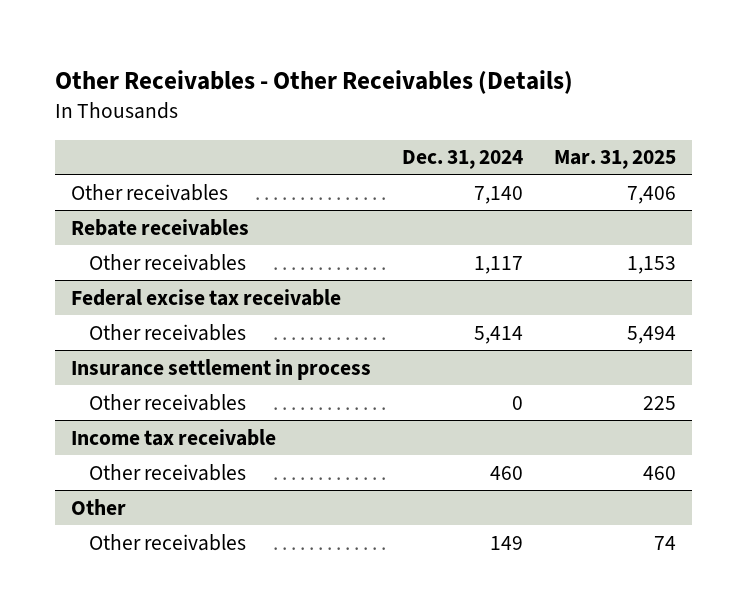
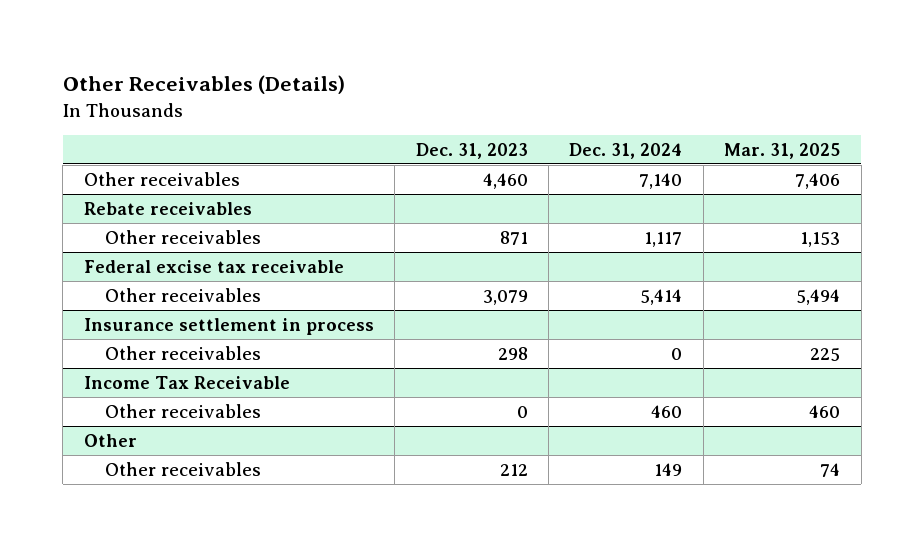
- Other Receivables - Other Receivables (Details)
+ Other Receivables (Details)
- | Dec. 31, 2024 | Mar. 31, 2025
+ | Dec. 31, 2023 | Dec. 31, 2024 | Mar. 31, 2025
- Income tax receivable
+ Income Tax Receivable

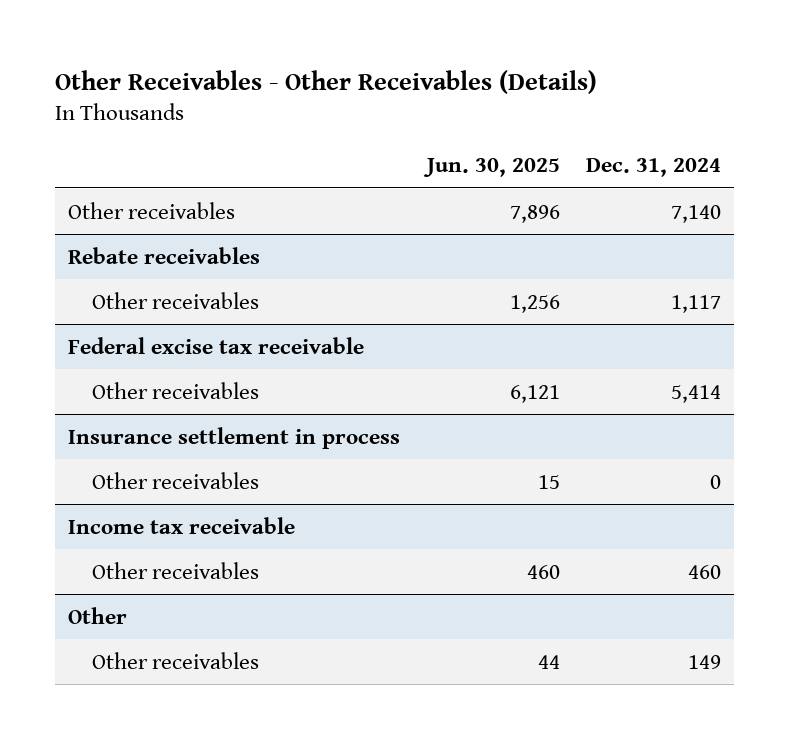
- Other Receivables (Details)
+ Other Receivables - Other Receivables (Details)
- | Dec. 31, 2023 | Dec. 31, 2024 | Mar. 31, 2025
+ | Jun. 30, 2025 | Dec. 31, 2024
- Income Tax Receivable
+ Income tax receivable

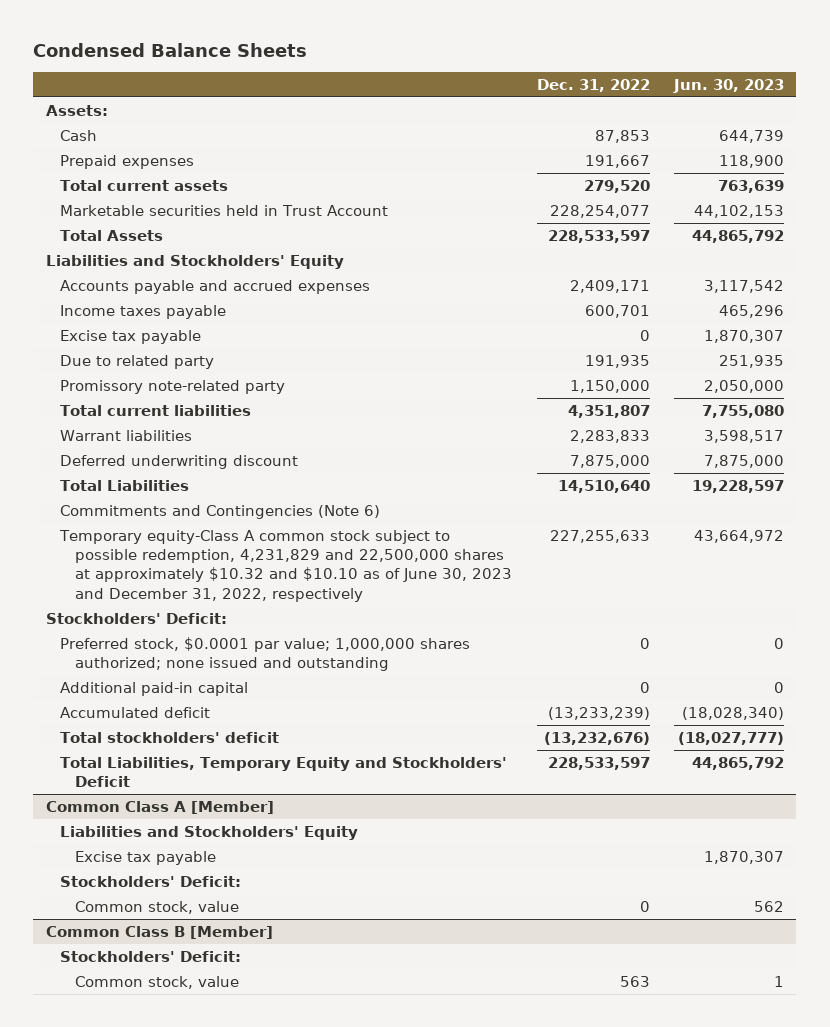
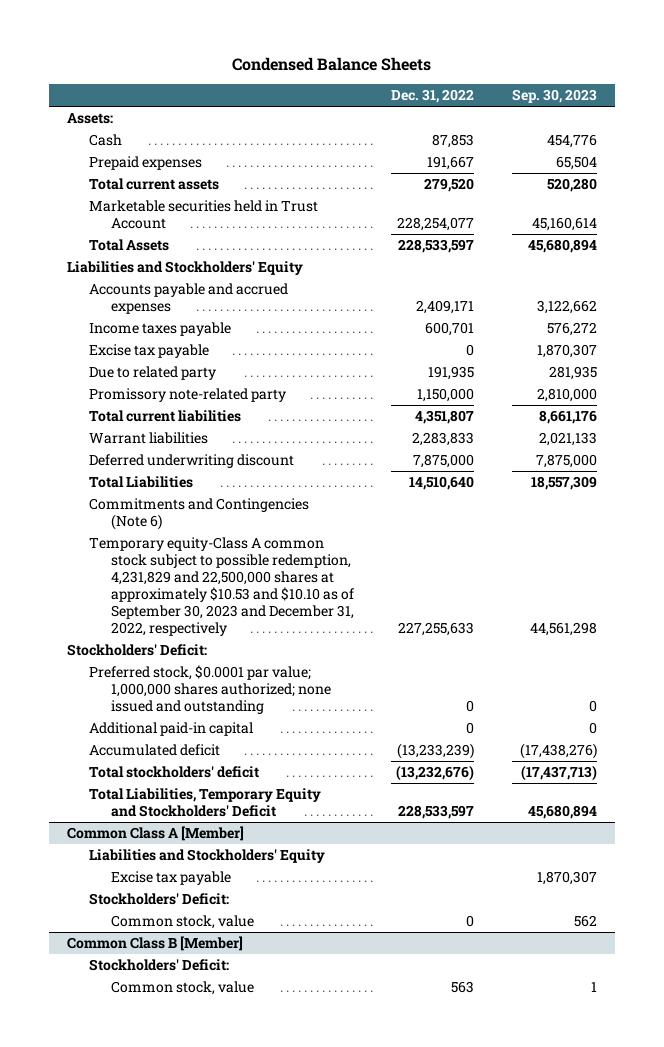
- | Dec. 31, 2022 | Jun. 30, 2023
+ | Dec. 31, 2022 | Sep. 30, 2023
- Temporary equity-Class A common stock subject to possible redemption, 4,231,829 and 22,500,000 shares at approximately $10.32 and $10.10 as of June 30, 2023 and December 31, 2022, respectively | 227,255,633 | 43,664,972
+ Temporary equity-Class A common stock subject to possible redemption, 4,231,829 and 22,500,000 shares at approximately $10.53 and $10.10 as of September 30, 2023 and December 31, 2022, respectively | 227,255,633 | 44,561,298

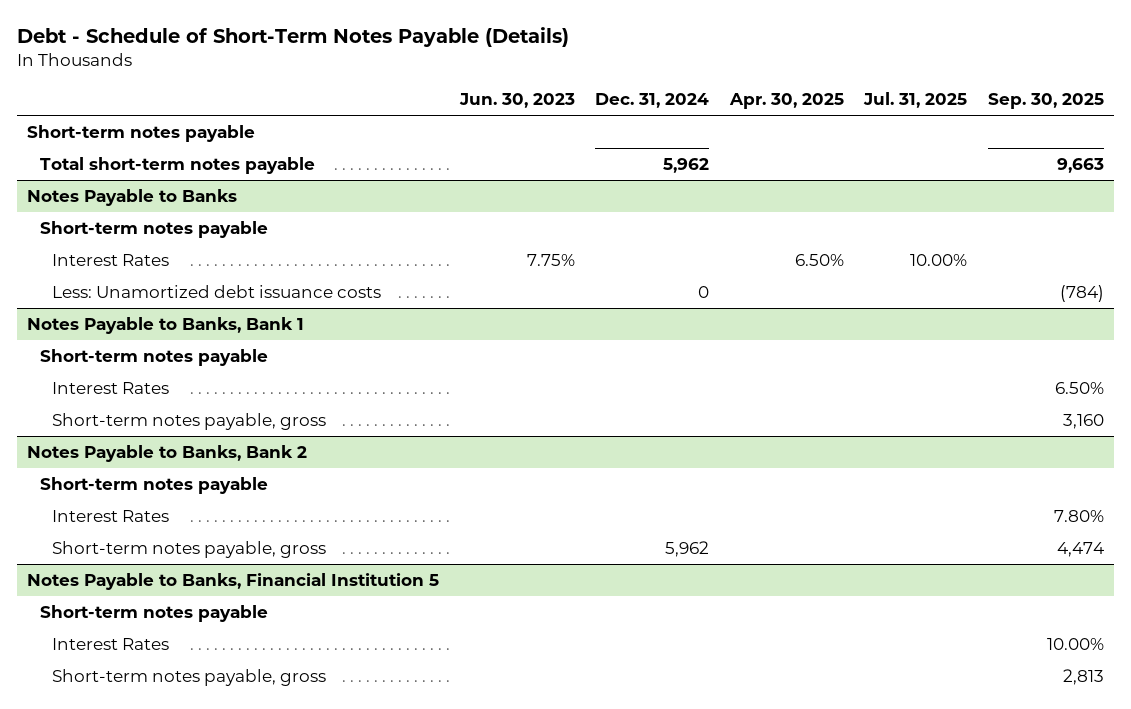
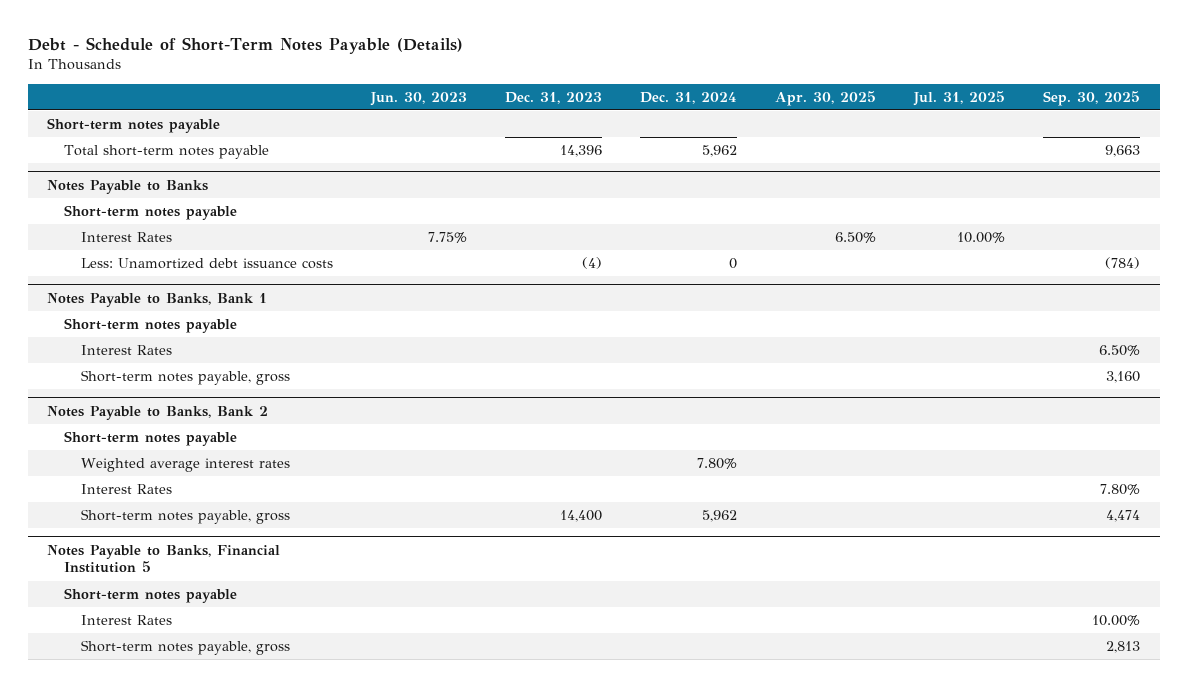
- | Jun. 30, 2023 | Dec. 31, 2024 | Apr. 30, 2025 | Jul. 31, 2025 | Sep. 30, 2025
+ | Jun. 30, 2023 | Dec. 31, 2023 | Dec. 31, 2024 | Apr. 30, 2025 | Jul. 31, 2025 | Sep. 30, 2025
@ Notes Payable to Banks, Bank 2
+ Weighted average interest rates | | | 7.80% | | |

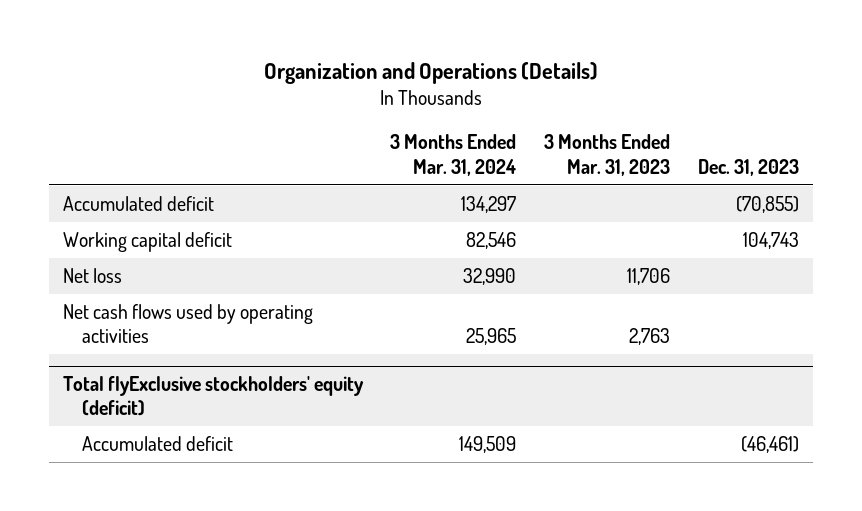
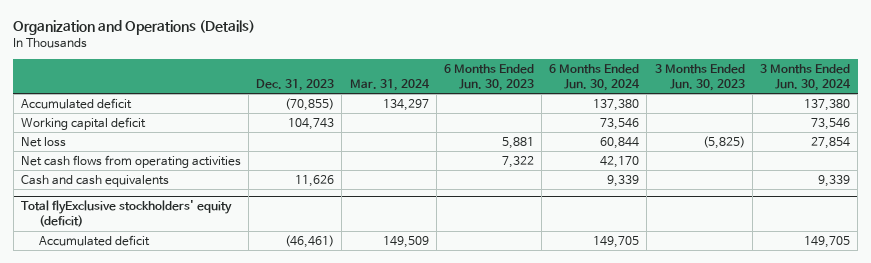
- | 3 Months Ended Mar. 31, 2024 | 3 Months Ended Mar. 31, 2023 | Dec. 31, 2023
+ | Dec. 31, 2023 | Mar. 31, 2024 | 6 Months Ended Jun. 30, 2023 | 6 Months Ended Jun. 30, 2024 | 3 Months Ended Jun. 30, 2023 | 3 Months Ended Jun. 30, 2024
- Net cash flows used by operating activities | 25,965 | 2,763 |
+ Net cash flows from operating activities | | | 7,322 | 42,170 | |
+ Cash and cash equivalents | 11,626 | | | 9,339 | | 9,339

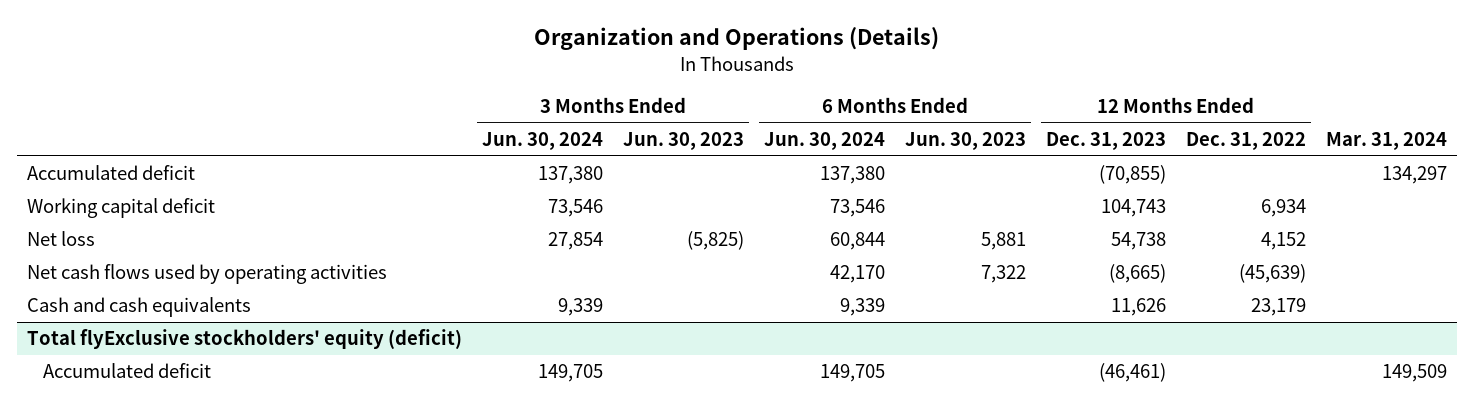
- | Dec. 31, 2023 | Mar. 31, 2024 | 6 Months Ended Jun. 30, 2023 | 6 Months Ended Jun. 30, 2024 | 3 Months Ended Jun. 30, 2023 | 3 Months Ended Jun. 30, 2024
+ | 3 Months Ended Jun. 30, 2024 | 3 Months Ended Jun. 30, 2023 | 6 Months Ended Jun. 30, 2024 | 6 Months Ended Jun. 30, 2023 | 12 Months Ended Dec. 31, 2023 | 12 Months Ended Dec. 31, 2022 | Mar. 31, 2024
- Net cash flows from operating activities | | | 7,322 | 42,170 | |
+ Net cash flows used by operating activities | | | 42,170 | 7,322 | (8,665) | (45,639) |

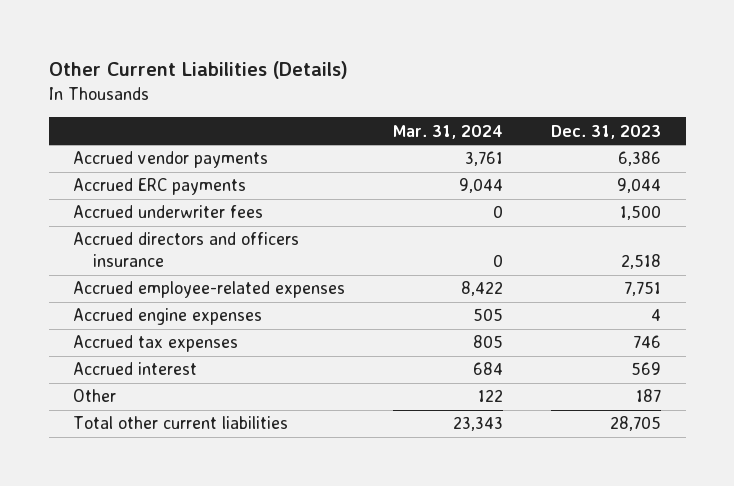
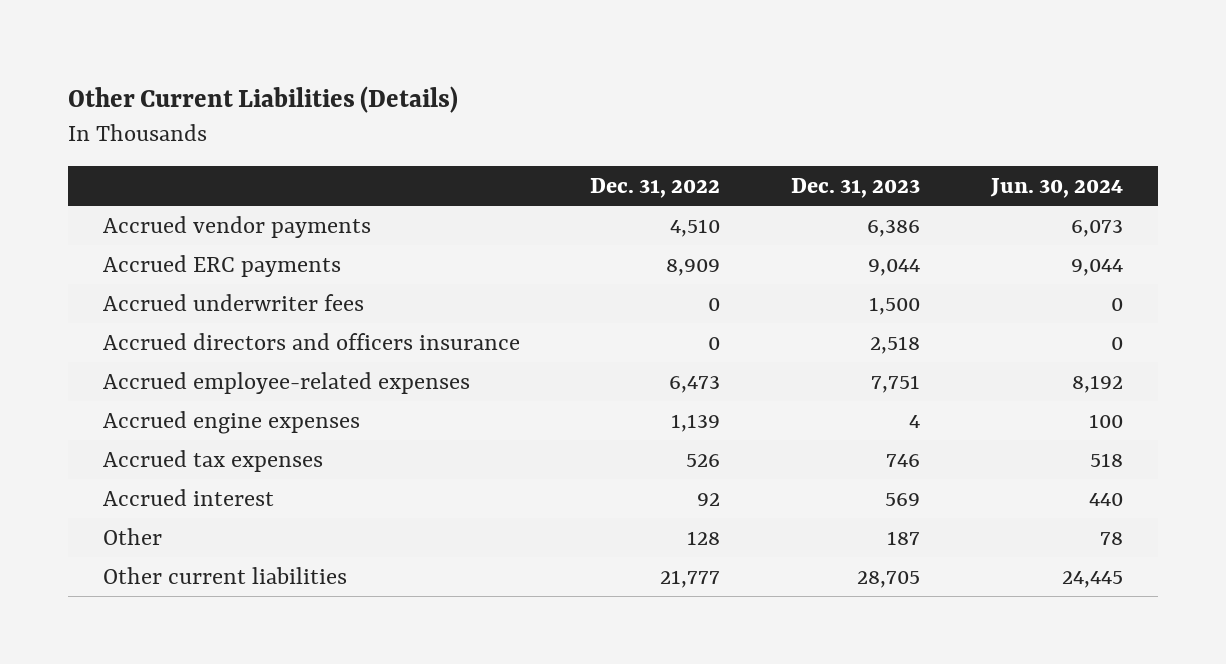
- | Mar. 31, 2024 | Dec. 31, 2023
+ | Dec. 31, 2022 | Dec. 31, 2023 | Jun. 30, 2024
- Total other current liabilities | 23,343 | 28,705
+ Other current liabilities | 21,777 | 28,705 | 24,445

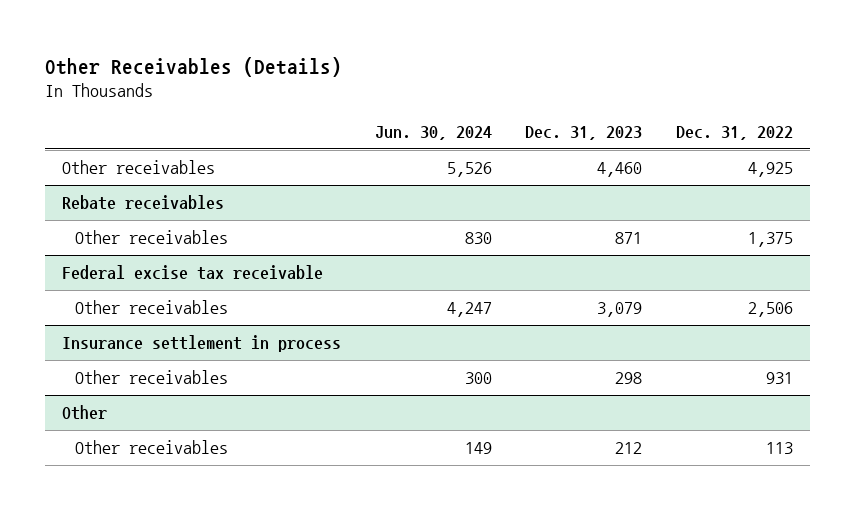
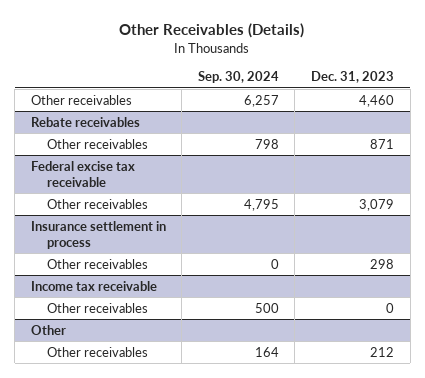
- | Jun. 30, 2024 | Dec. 31, 2023 | Dec. 31, 2022
+ | Sep. 30, 2024 | Dec. 31, 2023
+ Income tax receivable
+ Other receivables | 500 | 0

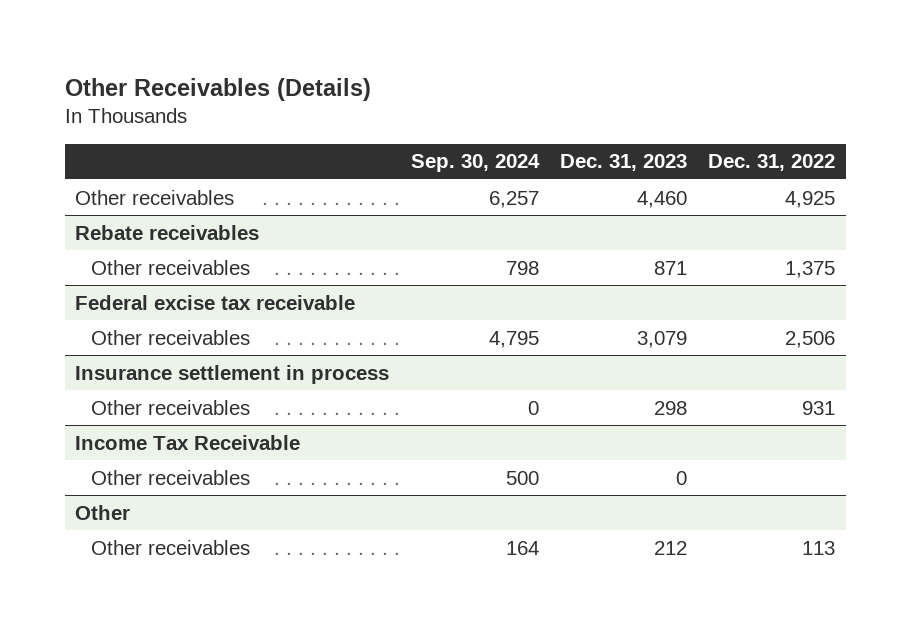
- | Sep. 30, 2024 | Dec. 31, 2023
+ | Sep. 30, 2024 | Dec. 31, 2023 | Dec. 31, 2022
- Income tax receivable
+ Income Tax Receivable

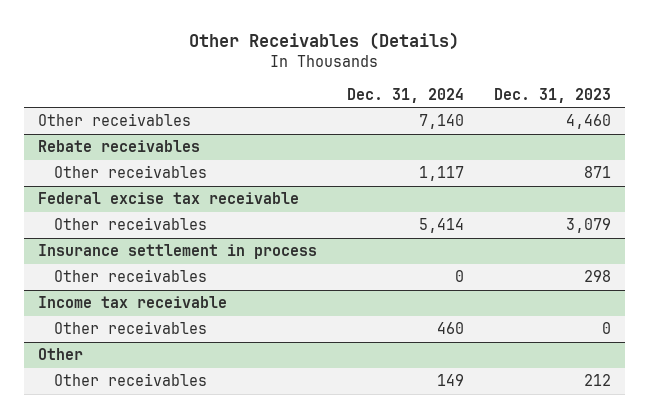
- | Sep. 30, 2024 | Dec. 31, 2023 | Dec. 31, 2022
+ | Dec. 31, 2024 | Dec. 31, 2023
- Income Tax Receivable
+ Income tax receivable

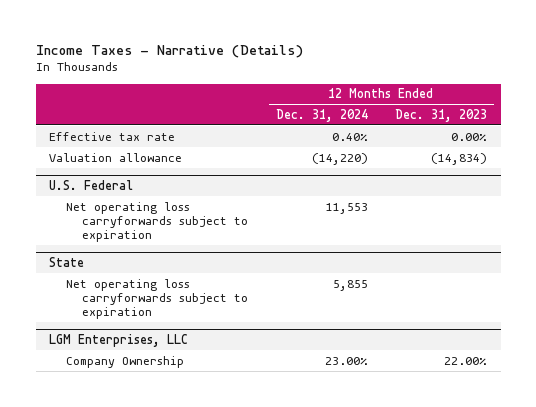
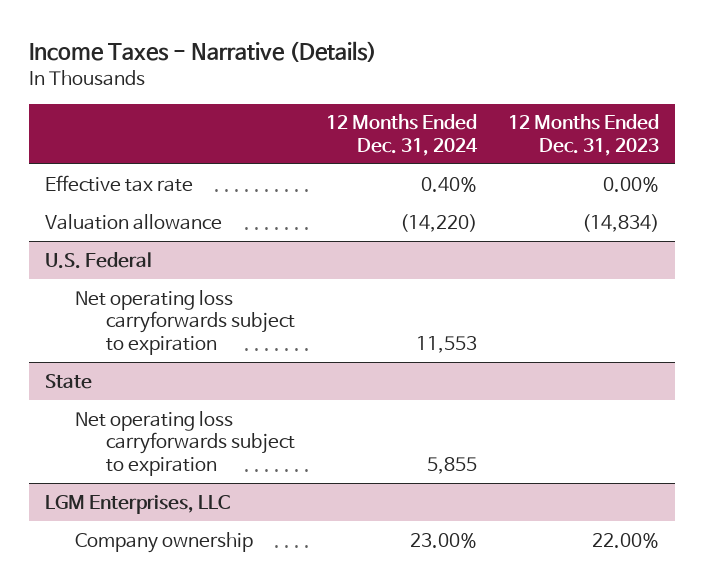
@ LGM Enterprises, LLC
- Company Ownership | 23.00% | 22.00%
+ Company ownership | 23.00% | 22.00%

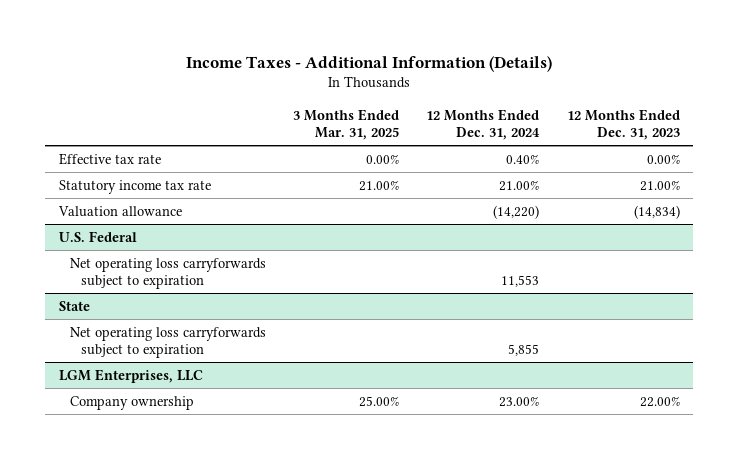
- Income Taxes - Narrative (Details)
+ Income Taxes - Additional Information (Details)
- | 12 Months Ended Dec. 31, 2024 | 12 Months Ended Dec. 31, 2023
+ | 3 Months Ended Mar. 31, 2025 | 12 Months Ended Dec. 31, 2024 | 12 Months Ended Dec. 31, 2023
+ Statutory income tax rate | 21.00% | 21.00% | 21.00%

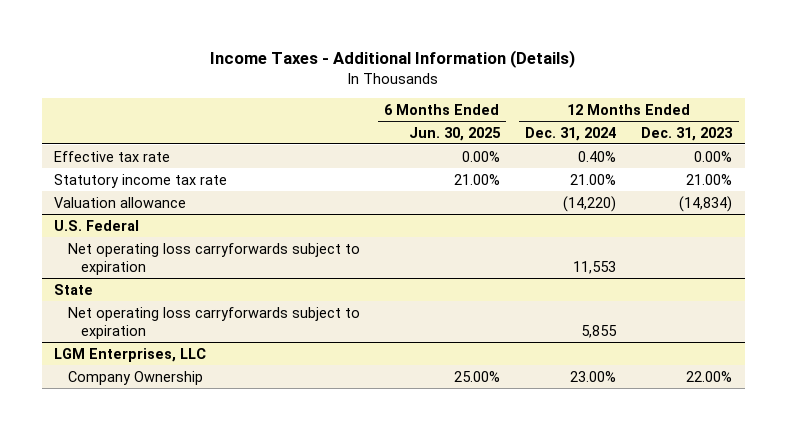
- | 3 Months Ended Mar. 31, 2025 | 12 Months Ended Dec. 31, 2024 | 12 Months Ended Dec. 31, 2023
+ | 6 Months Ended Jun. 30, 2025 | 12 Months Ended Dec. 31, 2024 | 12 Months Ended Dec. 31, 2023
@ LGM Enterprises, LLC
- Company ownership | 25.00% | 23.00% | 22.00%
+ Company Ownership | 25.00% | 23.00% | 22.00%

